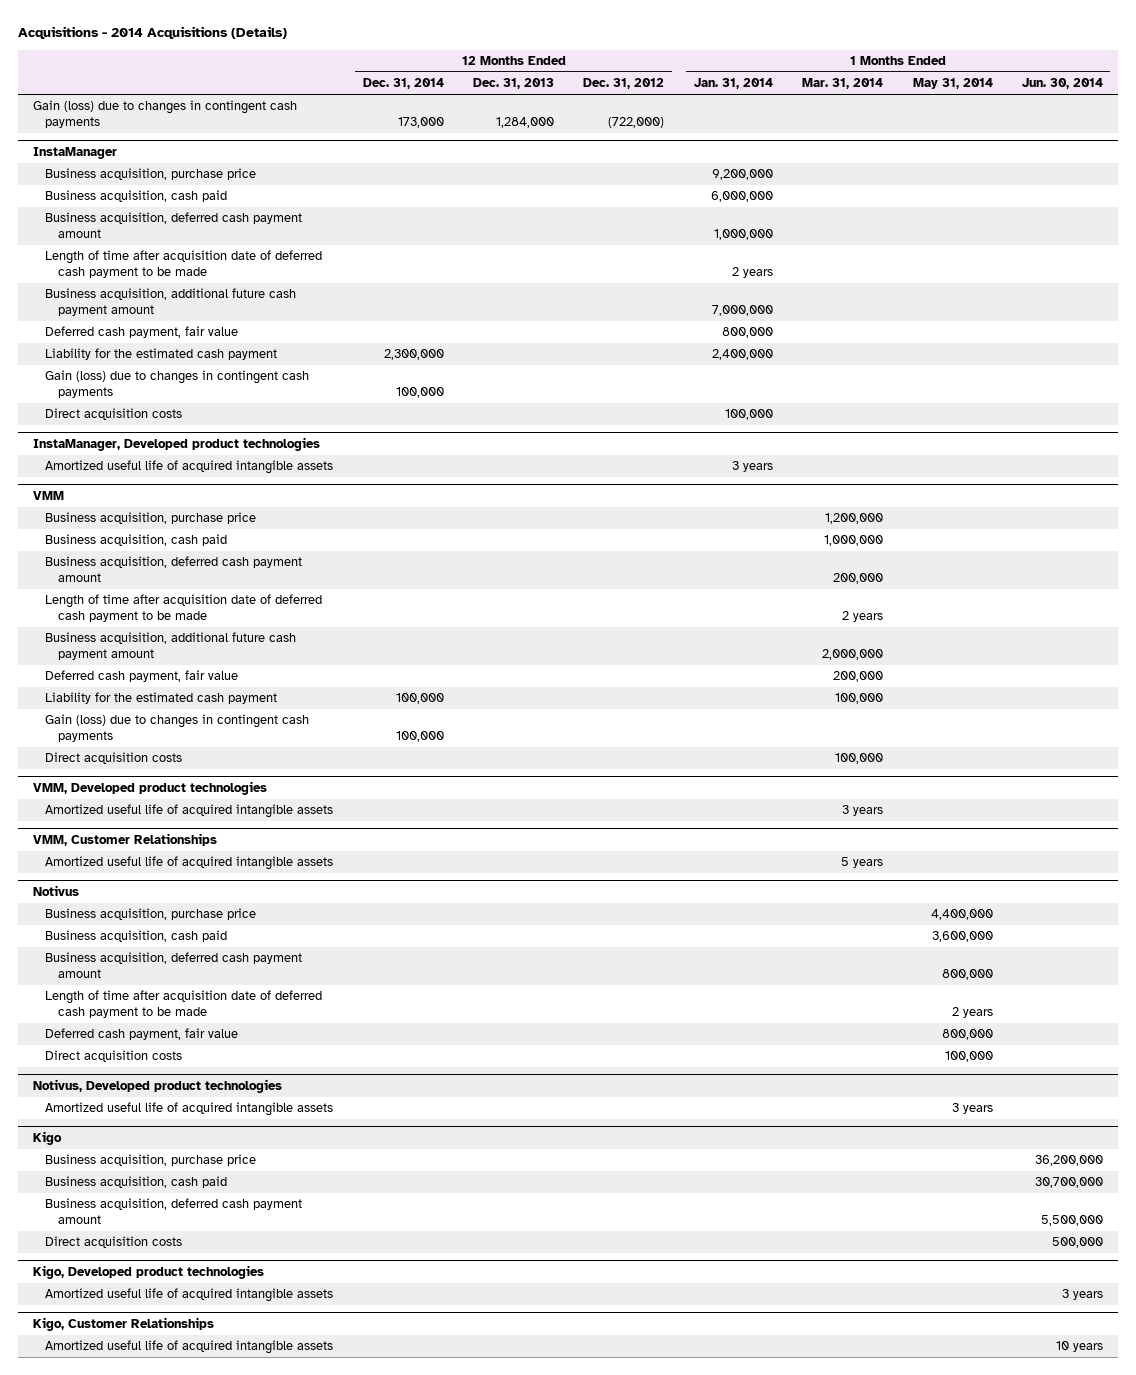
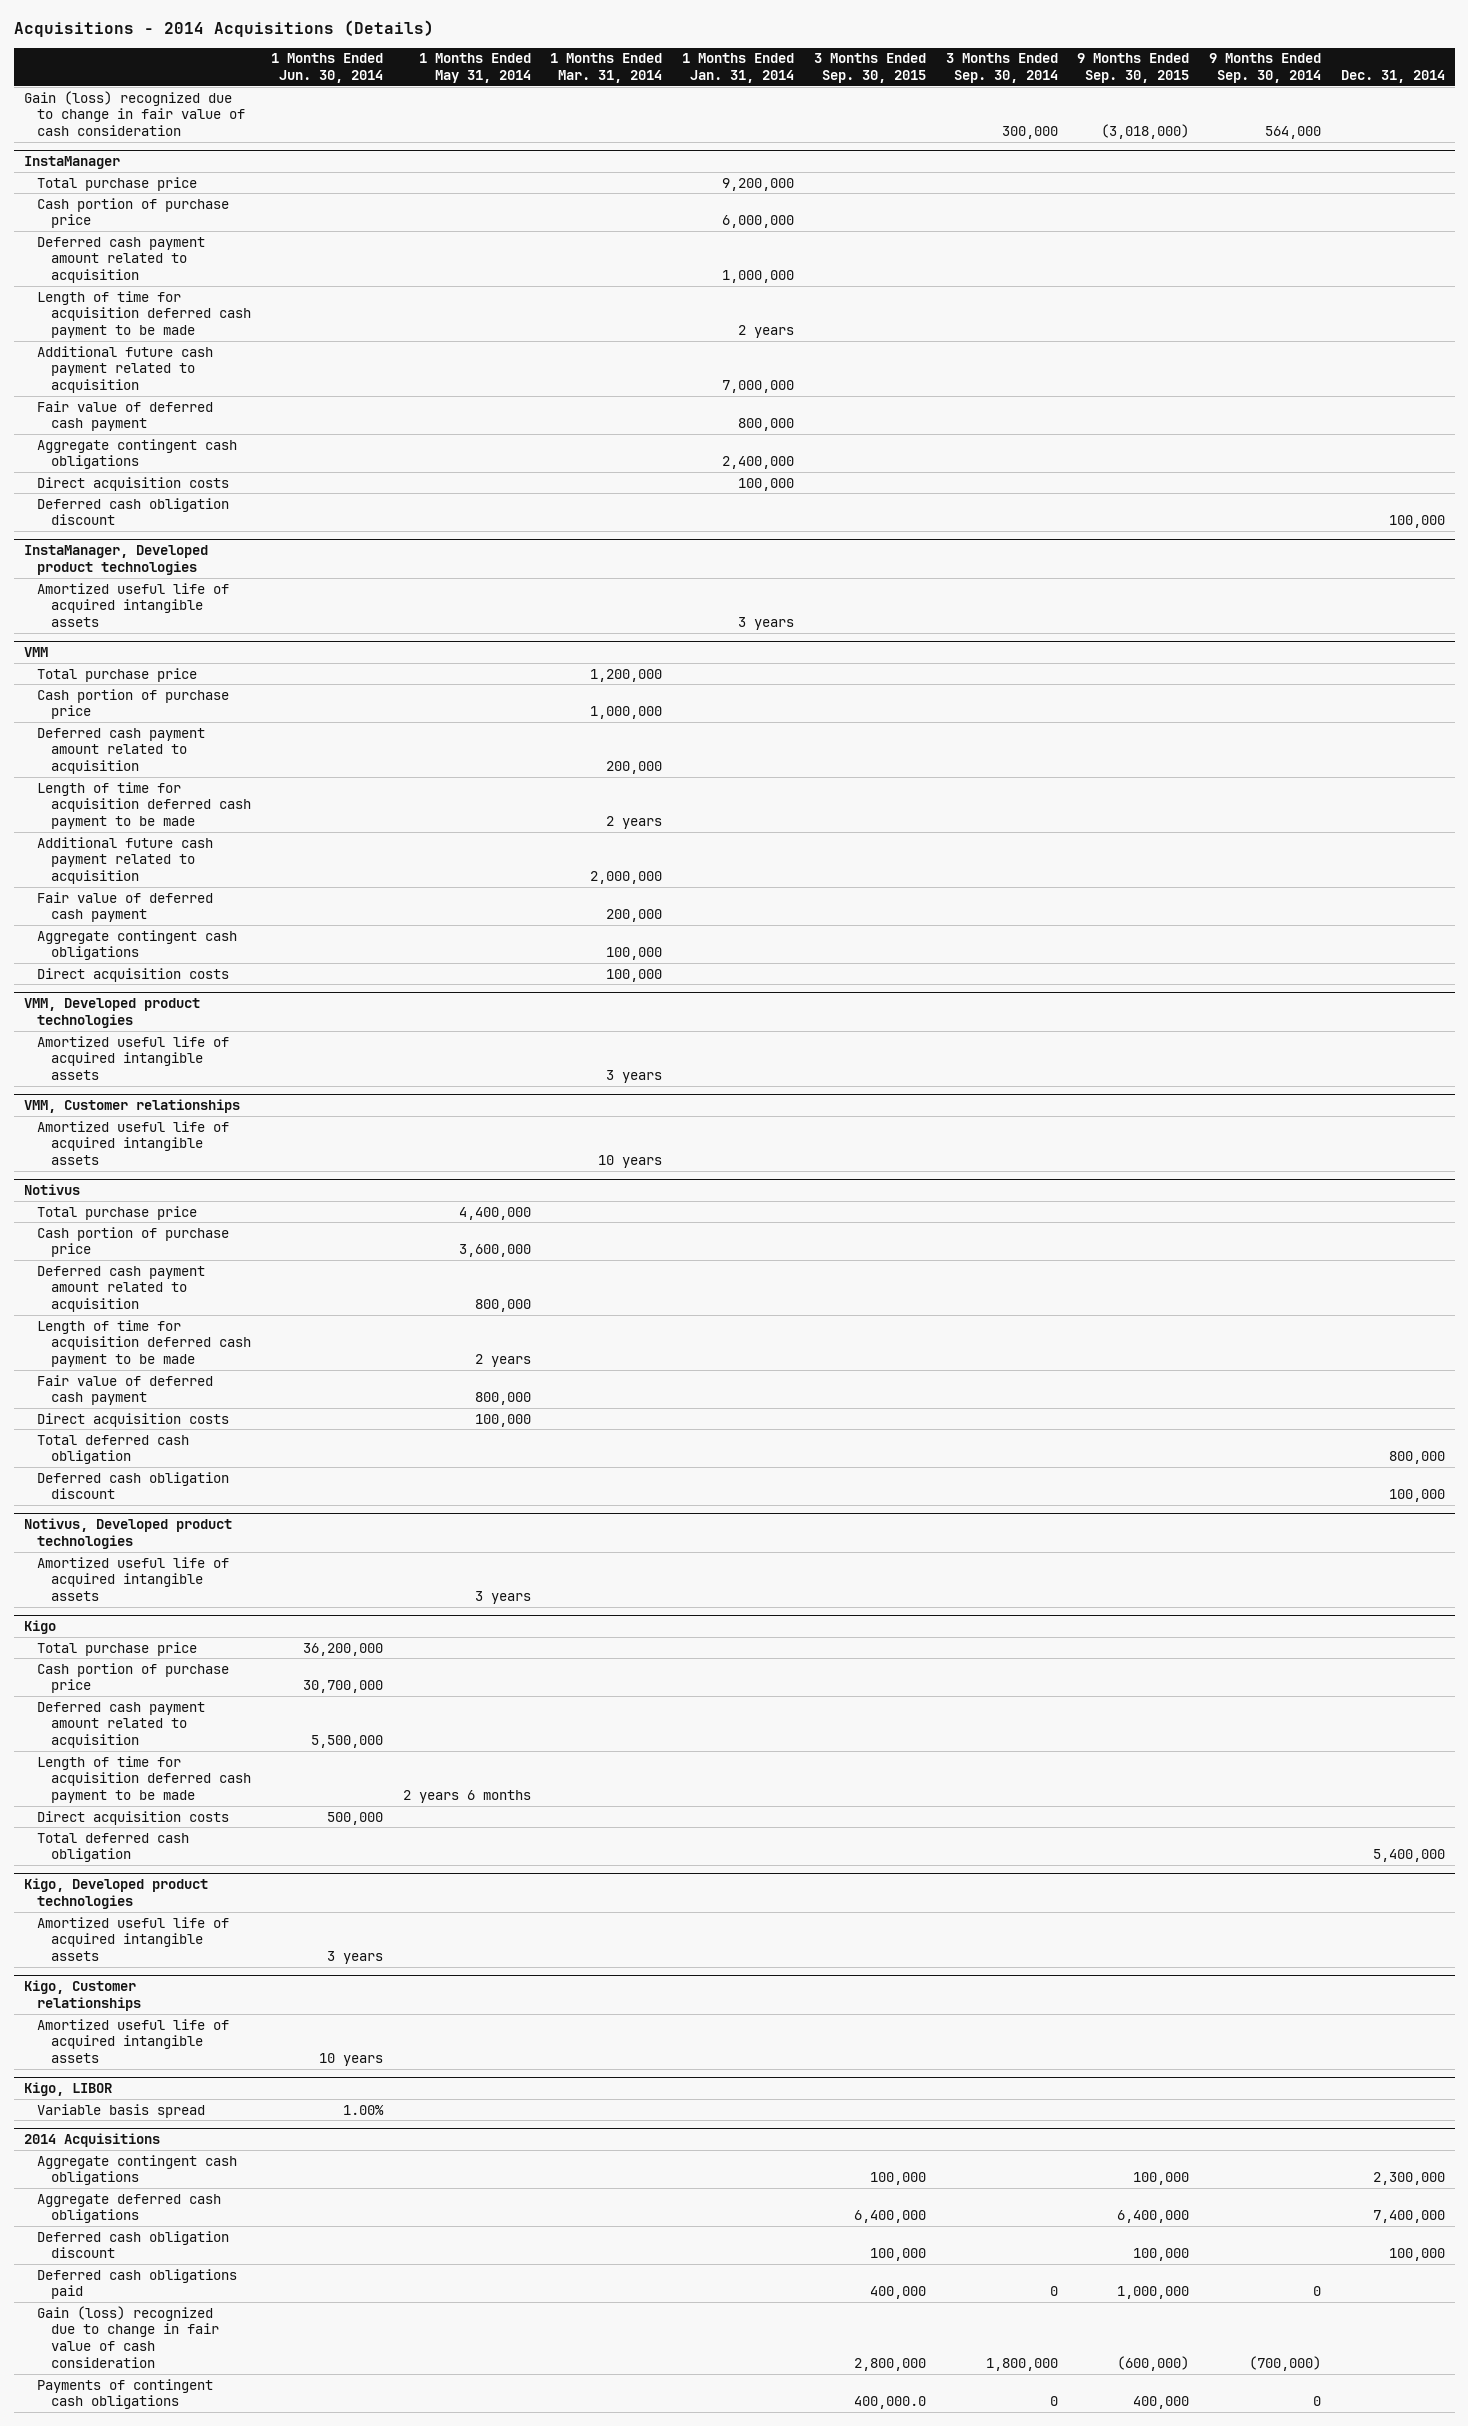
- | 12 Months Ended Dec. 31, 2014 | 12 Months Ended Dec. 31, 2013 | 12 Months Ended Dec. 31, 2012 | 1 Months Ended Jan. 31, 2014 | 1 Months Ended Mar. 31, 2014 | 1 Months Ended May 31, 2014 | 1 Months Ended Jun. 30, 2014
+ | 1 Months Ended Jun. 30, 2014 | 1 Months Ended May 31, 2014 | 1 Months Ended Mar. 31, 2014 | 1 Months Ended Jan. 31, 2014 | 3 Months Ended Sep. 30, 2015 | 3 Months Ended Sep. 30, 2014 | 9 Months Ended Sep. 30, 2015 | 9 Months Ended Sep. 30, 2014 | Dec. 31, 2014
- Gain (loss) due to changes in contingent cash payments | 173,000 | 1,284,000 | (722,000) | | | |
+ Gain (loss) recognized due to change in fair value of cash consideration | | | | | | 300,000 | (3,018,000) | 564,000 |
@ InstaManager
- Business acquisition, purchase price | | | | 9,200,000 | | |
- Business acquisition, cash paid | | | | 6,000,000 | | |
- Business acquisition, deferred cash payment amount | | | | 1,000,000 | | |
- Length of time after acquisition date of deferred cash payment to be made | | | | 2 years | | |
- Business acquisition, additional future cash payment amount | | | | 7,000,000 | | |
- Deferred cash payment, fair value | | | | 800,000 | | |
- Liability for the estimated cash payment | 2,300,000 | | | 2,400,000 | | |
- Gain (loss) due to changes in contingent cash payments | 100,000 | | | | | |
+ Total purchase price | | | | 9,200,000 | | | | |
+ Cash portion of purchase price | | | | 6,000,000 | | | | |
+ Deferred cash payment amount related to acquisition | | | | 1,000,000 | | | | |
+ Length of time for acquisition deferred cash payment to be made | | | | 2 years | | | | |
+ Additional future cash payment related to acquisition | | | | 7,000,000 | | | | |
+ Fair value of deferred cash payment | | | | 800,000 | | | | |
+ Aggregate contingent cash obligations | | | | 2,400,000 | | | | |
+ Deferred cash obligation discount | | | | | | | | | 100,000
@ VMM
- Business acquisition, purchase price | | | | | 1,200,000 | |
- Business acquisition, cash paid | | | | | 1,000,000 | |
- Business acquisition, deferred cash payment amount | | | | | 200,000 | |
- Length of time after acquisition date of deferred cash payment to be made | | | | | 2 years | |
- Business acquisition, additional future cash payment amount | | | | | 2,000,000 | |
- Deferred cash payment, fair value | | | | | 200,000 | |
- Liability for the estimated cash payment | 100,000 | | | | 100,000 | |
- Gain (loss) due to changes in contingent cash payments | 100,000 | | | | | |
+ Total purchase price | | | 1,200,000 | | | | | |
+ Cash portion of purchase price | | | 1,000,000 | | | | | |
+ Deferred cash payment amount related to acquisition | | | 200,000 | | | | | |
+ Length of time for acquisition deferred cash payment to be made | | | 2 years | | | | | |
+ Additional future cash payment related to acquisition | | | 2,000,000 | | | | | |
+ Fair value of deferred cash payment | | | 200,000 | | | | | |
+ Aggregate contingent cash obligations | | | 100,000 | | | | | |
- VMM, Customer Relationships
- Amortized useful life of acquired intangible assets | | | | | 5 years | |
+ VMM, Customer relationships
+ Amortized useful life of acquired intangible assets | | | 10 years | | | | | |
@ Notivus
- Business acquisition, purchase price | | | | | | 4,400,000 |
- Business acquisition, cash paid | | | | | | 3,600,000 |
- Business acquisition, deferred cash payment amount | | | | | | 800,000 |
- Length of time after acquisition date of deferred cash payment to be made | | | | | | 2 years |
- Deferred cash payment, fair value | | | | | | 800,000 |
+ Total purchase price | | 4,400,000 | | | | | | |
+ Cash portion of purchase price | | 3,600,000 | | | | | | |
+ Deferred cash payment amount related to acquisition | | 800,000 | | | | | | |
+ Length of time for acquisition deferred cash payment to be made | | 2 years | | | | | | |
+ Fair value of deferred cash payment | | 800,000 | | | | | | |
+ Total deferred cash obligation | | | | | | | | | 800,000
+ Deferred cash obligation discount | | | | | | | | | 100,000
@ Kigo
- Business acquisition, purchase price | | | | | | | 36,200,000
- Business acquisition, cash paid | | | | | | | 30,700,000
- Business acquisition, deferred cash payment amount | | | | | | | 5,500,000
+ Total purchase price | 36,200,000 | | | | | | | |
+ Cash portion of purchase price | 30,700,000 | | | | | | | |
+ Deferred cash payment amount related to acquisition | 5,500,000 | | | | | | | |
+ Length of time for acquisition deferred cash payment to be made | | 2 years 6 months | | | | | | |
+ Total deferred cash obligation | | | | | | | | | 5,400,000
- Kigo, Customer Relationships
+ Kigo, Customer relationships
+ Kigo, LIBOR
+ Variable basis spread | 1.00% | | | | | | | |
+ 2014 Acquisitions
+ Aggregate contingent cash obligations | | | | | 100,000 | | 100,000 | | 2,300,000
+ Aggregate deferred cash obligations | | | | | 6,400,000 | | 6,400,000 | | 7,400,000
+ Deferred cash obligation discount | | | | | 100,000 | | 100,000 | | 100,000
+ Deferred cash obligations paid | | | | | 400,000 | 0 | 1,000,000 | 0 |
+ Gain (loss) recognized due to change in fair value of cash consideration | | | | | 2,800,000 | 1,800,000 | (600,000) | (700,000) |
+ Payments of contingent cash obligations | | | | | 400,000.0 | 0 | 400,000 | 0 |

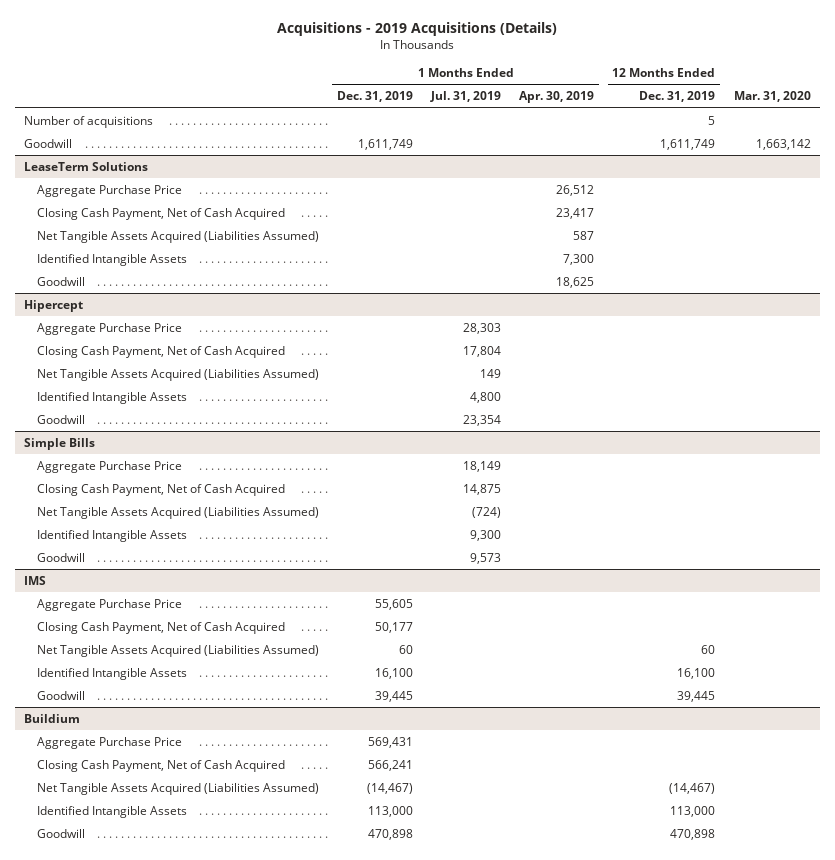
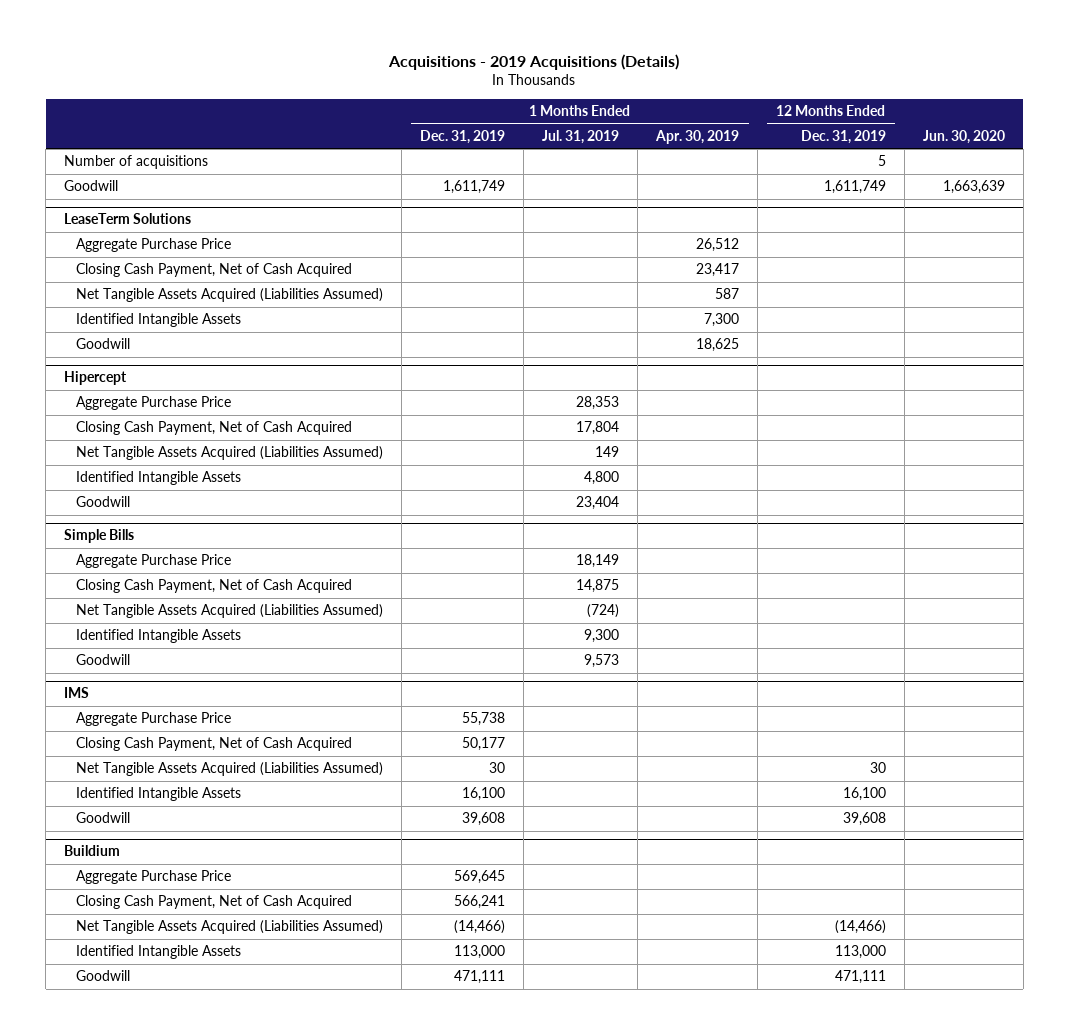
- | 1 Months Ended Dec. 31, 2019 | 1 Months Ended Jul. 31, 2019 | 1 Months Ended Apr. 30, 2019 | 12 Months Ended Dec. 31, 2019 | Mar. 31, 2020
+ | 1 Months Ended Dec. 31, 2019 | 1 Months Ended Jul. 31, 2019 | 1 Months Ended Apr. 30, 2019 | 12 Months Ended Dec. 31, 2019 | Jun. 30, 2020
@ Hipercept
- Aggregate Purchase Price | | 28,303 | | |
+ Aggregate Purchase Price | | 28,353 | | |
- Goodwill | | 23,354 | | |
+ Goodwill | | 23,404 | | |
@ IMS
- Aggregate Purchase Price | 55,605 | | | |
+ Aggregate Purchase Price | 55,738 | | | |
- Net Tangible Assets Acquired (Liabilities Assumed) | 60 | | | 60 |
+ Net Tangible Assets Acquired (Liabilities Assumed) | 30 | | | 30 |
- Goodwill | 39,445 | | | 39,445 |
+ Goodwill | 39,608 | | | 39,608 |
@ Buildium
- Aggregate Purchase Price | 569,431 | | | |
+ Aggregate Purchase Price | 569,645 | | | |
- Net Tangible Assets Acquired (Liabilities Assumed) | (14,467) | | | (14,467) |
+ Net Tangible Assets Acquired (Liabilities Assumed) | (14,466) | | | (14,466) |
- Goodwill | 470,898 | | | 470,898 |
+ Goodwill | 471,111 | | | 471,111 |

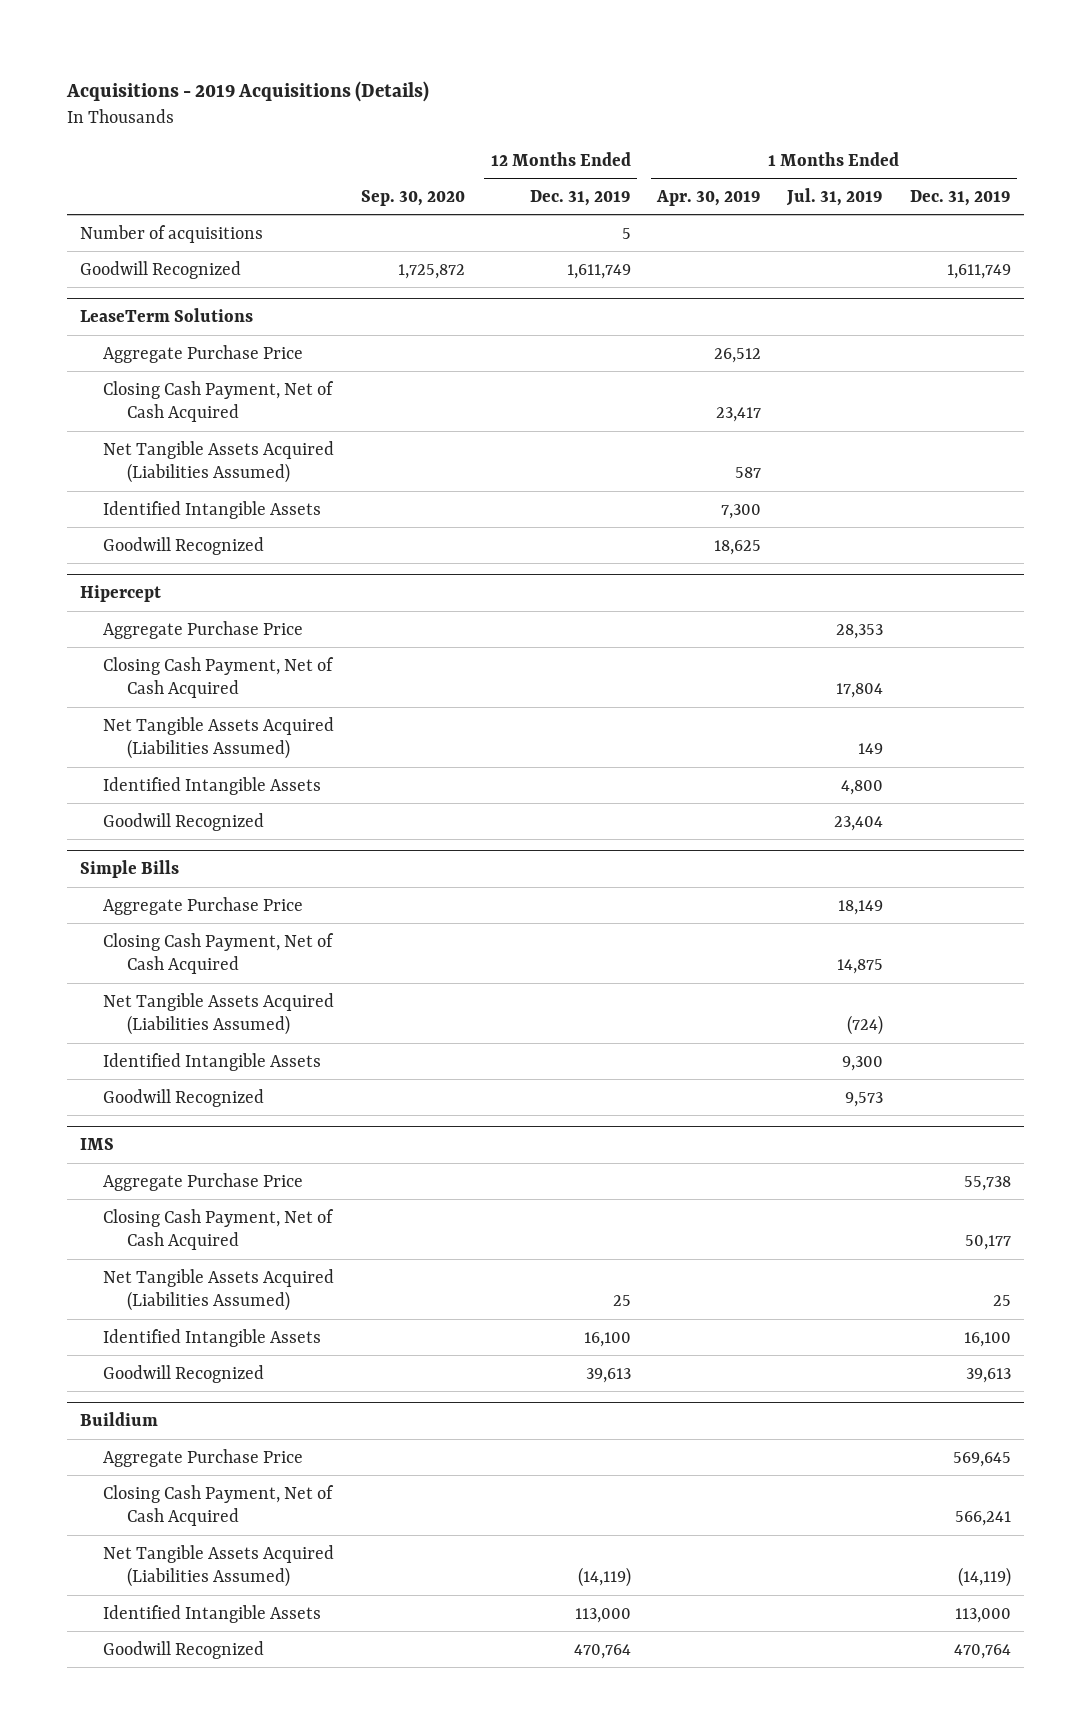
- | 1 Months Ended Dec. 31, 2019 | 1 Months Ended Jul. 31, 2019 | 1 Months Ended Apr. 30, 2019 | 12 Months Ended Dec. 31, 2019 | Jun. 30, 2020
+ | Sep. 30, 2020 | 12 Months Ended Dec. 31, 2019 | 1 Months Ended Apr. 30, 2019 | 1 Months Ended Jul. 31, 2019 | 1 Months Ended Dec. 31, 2019
- Goodwill | 1,611,749 | | | 1,611,749 | 1,663,639
+ Goodwill Recognized | 1,725,872 | 1,611,749 | | | 1,611,749
@ LeaseTerm Solutions
- Goodwill | | | 18,625 | |
+ Goodwill Recognized | | | 18,625 | |
@ Hipercept
- Goodwill | | 23,404 | | |
+ Goodwill Recognized | | | | 23,404 |
@ Simple Bills
- Goodwill | | 9,573 | | |
+ Goodwill Recognized | | | | 9,573 |
@ IMS
- Net Tangible Assets Acquired (Liabilities Assumed) | 30 | | | 30 |
+ Net Tangible Assets Acquired (Liabilities Assumed) | | 25 | | | 25
- Goodwill | 39,608 | | | 39,608 |
+ Goodwill Recognized | | 39,613 | | | 39,613
@ Buildium
- Net Tangible Assets Acquired (Liabilities Assumed) | (14,466) | | | (14,466) |
+ Net Tangible Assets Acquired (Liabilities Assumed) | | (14,119) | | | (14,119)
- Goodwill | 471,111 | | | 471,111 |
+ Goodwill Recognized | | 470,764 | | | 470,764

